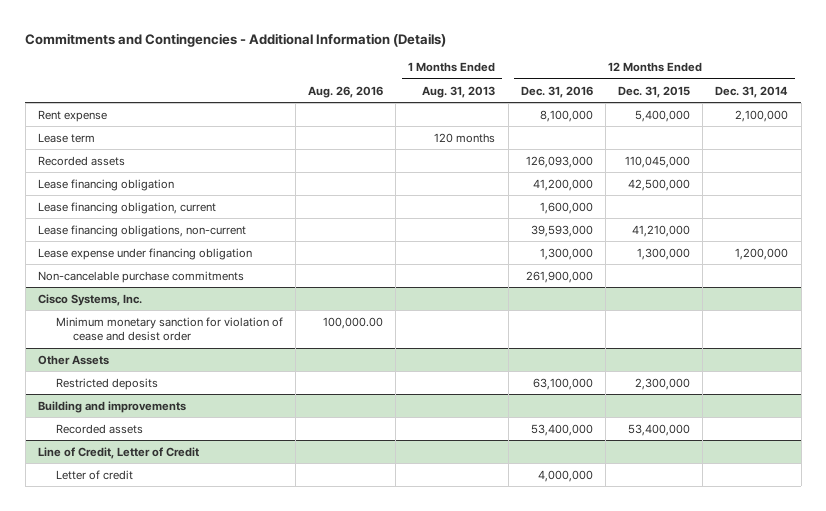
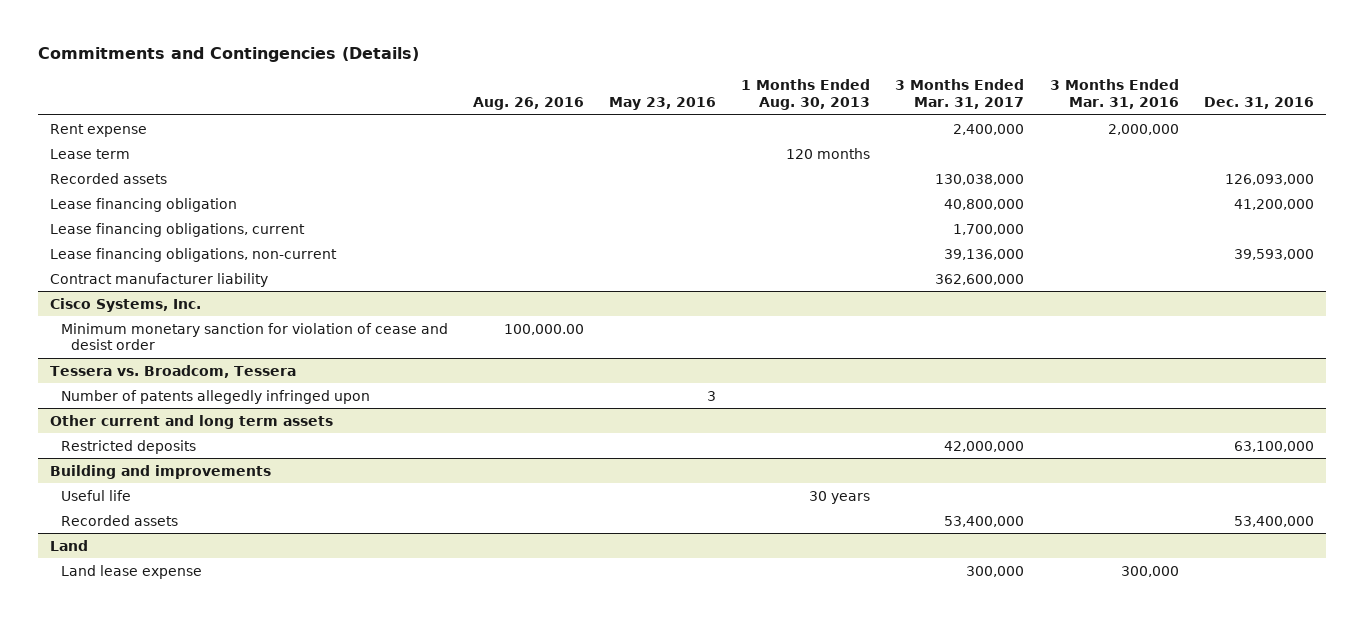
- Commitments and Contingencies - Additional Information (Details)
+ Commitments and Contingencies (Details)
- | Aug. 26, 2016 | 1 Months Ended Aug. 31, 2013 | 12 Months Ended Dec. 31, 2016 | 12 Months Ended Dec. 31, 2015 | 12 Months Ended Dec. 31, 2014
+ | Aug. 26, 2016 | May 23, 2016 | 1 Months Ended Aug. 30, 2013 | 3 Months Ended Mar. 31, 2017 | 3 Months Ended Mar. 31, 2016 | Dec. 31, 2016
- Lease financing obligation, current | | | 1,600,000 | |
+ Lease financing obligations, current | | | | 1,700,000 | |
- Lease expense under financing obligation | | | 1,300,000 | 1,300,000 | 1,200,000
- Non-cancelable purchase commitments | | | 261,900,000 | |
+ Contract manufacturer liability | | | | 362,600,000 | |
- Other Assets
- Restricted deposits | | | 63,100,000 | 2,300,000 |
+ Tessera vs. Broadcom, Tessera
+ Number of patents allegedly infringed upon | | 3 | | | |
+ Other current and long term assets
+ Restricted deposits | | | | 42,000,000 | | 63,100,000
@ Building and improvements
+ Useful life | | | 30 years | | |
- Line of Credit, Letter of Credit
- Letter of credit | | | 4,000,000 | |
+ Land
+ Land lease expense | | | | 300,000 | 300,000 |

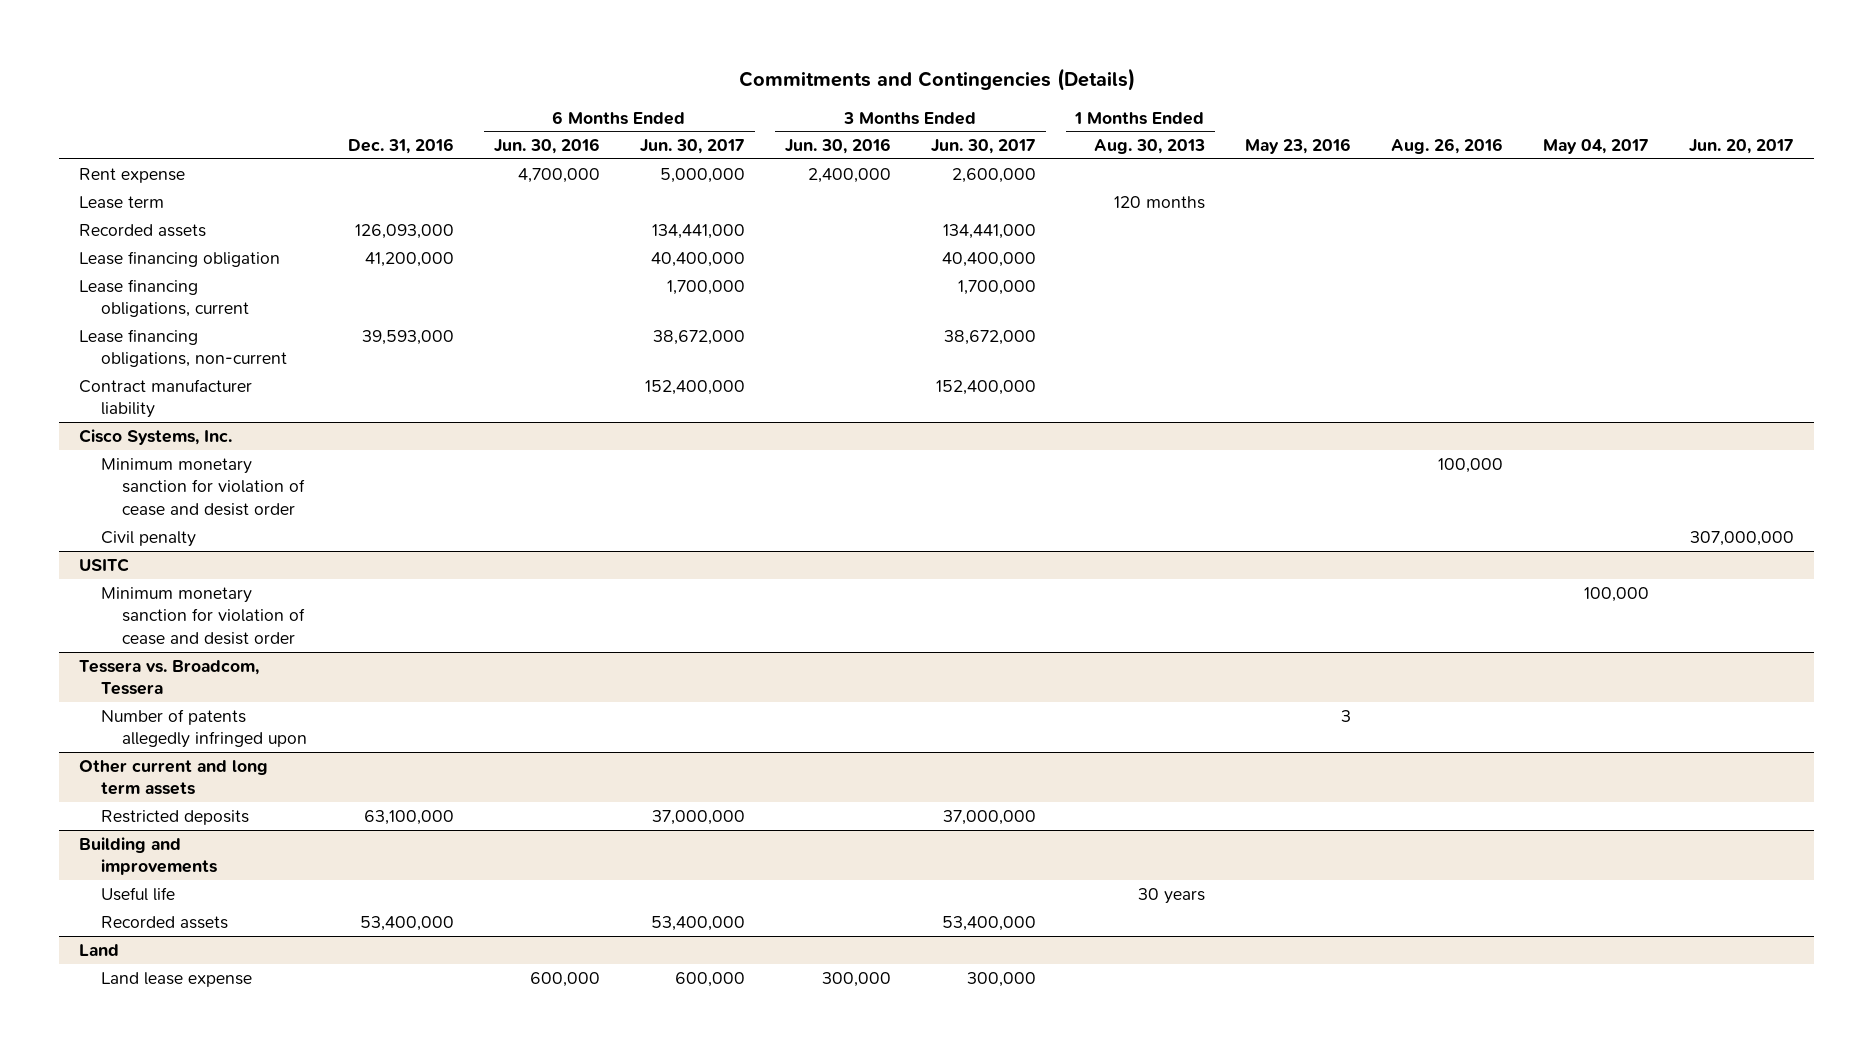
- | Aug. 26, 2016 | May 23, 2016 | 1 Months Ended Aug. 30, 2013 | 3 Months Ended Mar. 31, 2017 | 3 Months Ended Mar. 31, 2016 | Dec. 31, 2016
+ | Dec. 31, 2016 | 6 Months Ended Jun. 30, 2016 | 6 Months Ended Jun. 30, 2017 | 3 Months Ended Jun. 30, 2016 | 3 Months Ended Jun. 30, 2017 | 1 Months Ended Aug. 30, 2013 | May 23, 2016 | Aug. 26, 2016 | May 04, 2017 | Jun. 20, 2017
@ Cisco Systems, Inc.
- Minimum monetary sanction for violation of cease and desist order | 100,000.00 | | | | |
+ Minimum monetary sanction for violation of cease and desist order | | | | | | | | 100,000 | |
+ Civil penalty | | | | | | | | | | 307,000,000
+ USITC
+ Minimum monetary sanction for violation of cease and desist order | | | | | | | | | 100,000 |

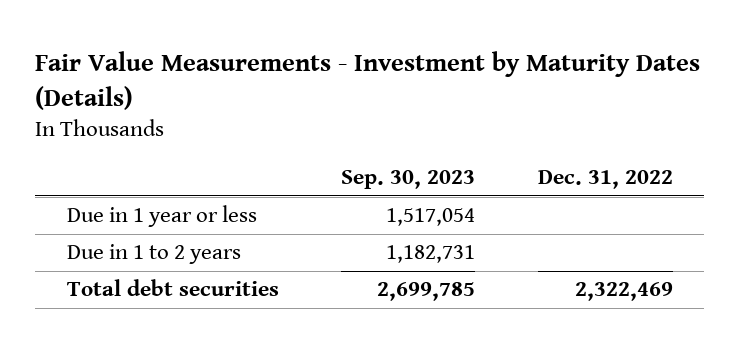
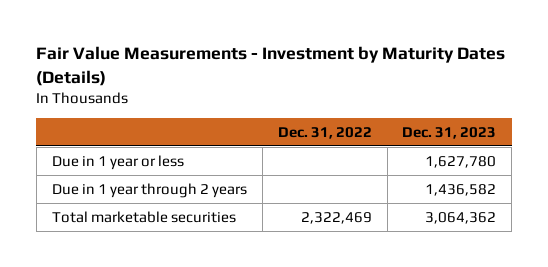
- | Sep. 30, 2023 | Dec. 31, 2022
+ | Dec. 31, 2022 | Dec. 31, 2023
- Due in 1 to 2 years | 1,182,731 |
- Total debt securities | 2,699,785 | 2,322,469
+ Due in 1 year through 2 years | | 1,436,582
+ Total marketable securities | 2,322,469 | 3,064,362

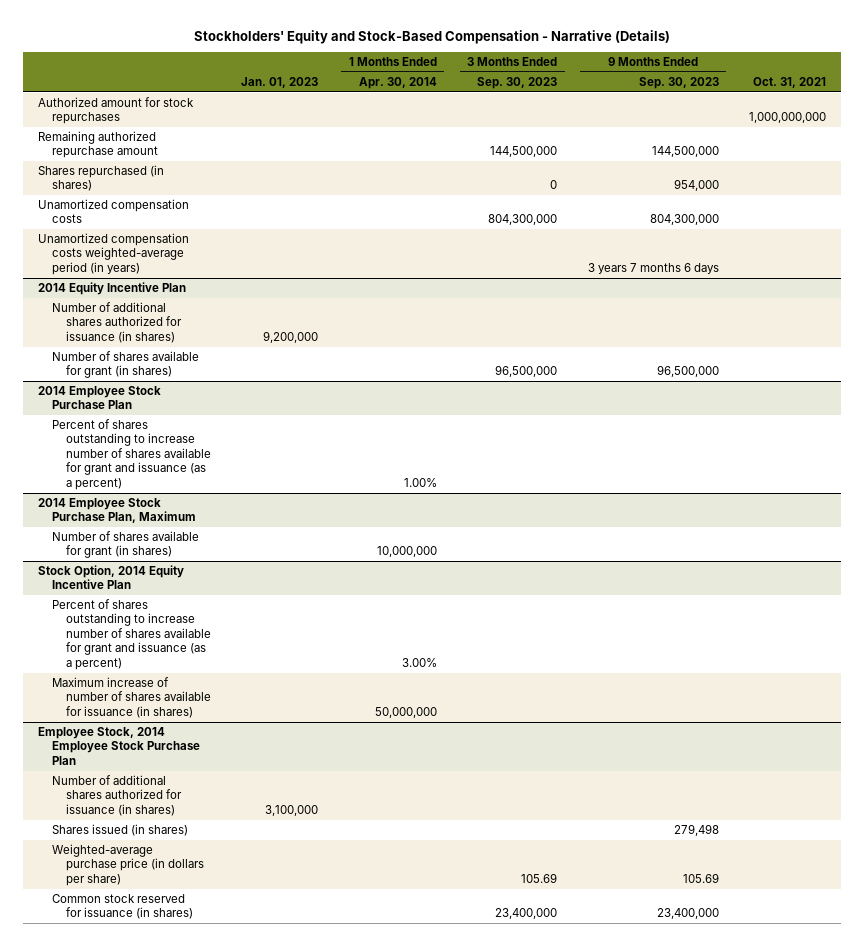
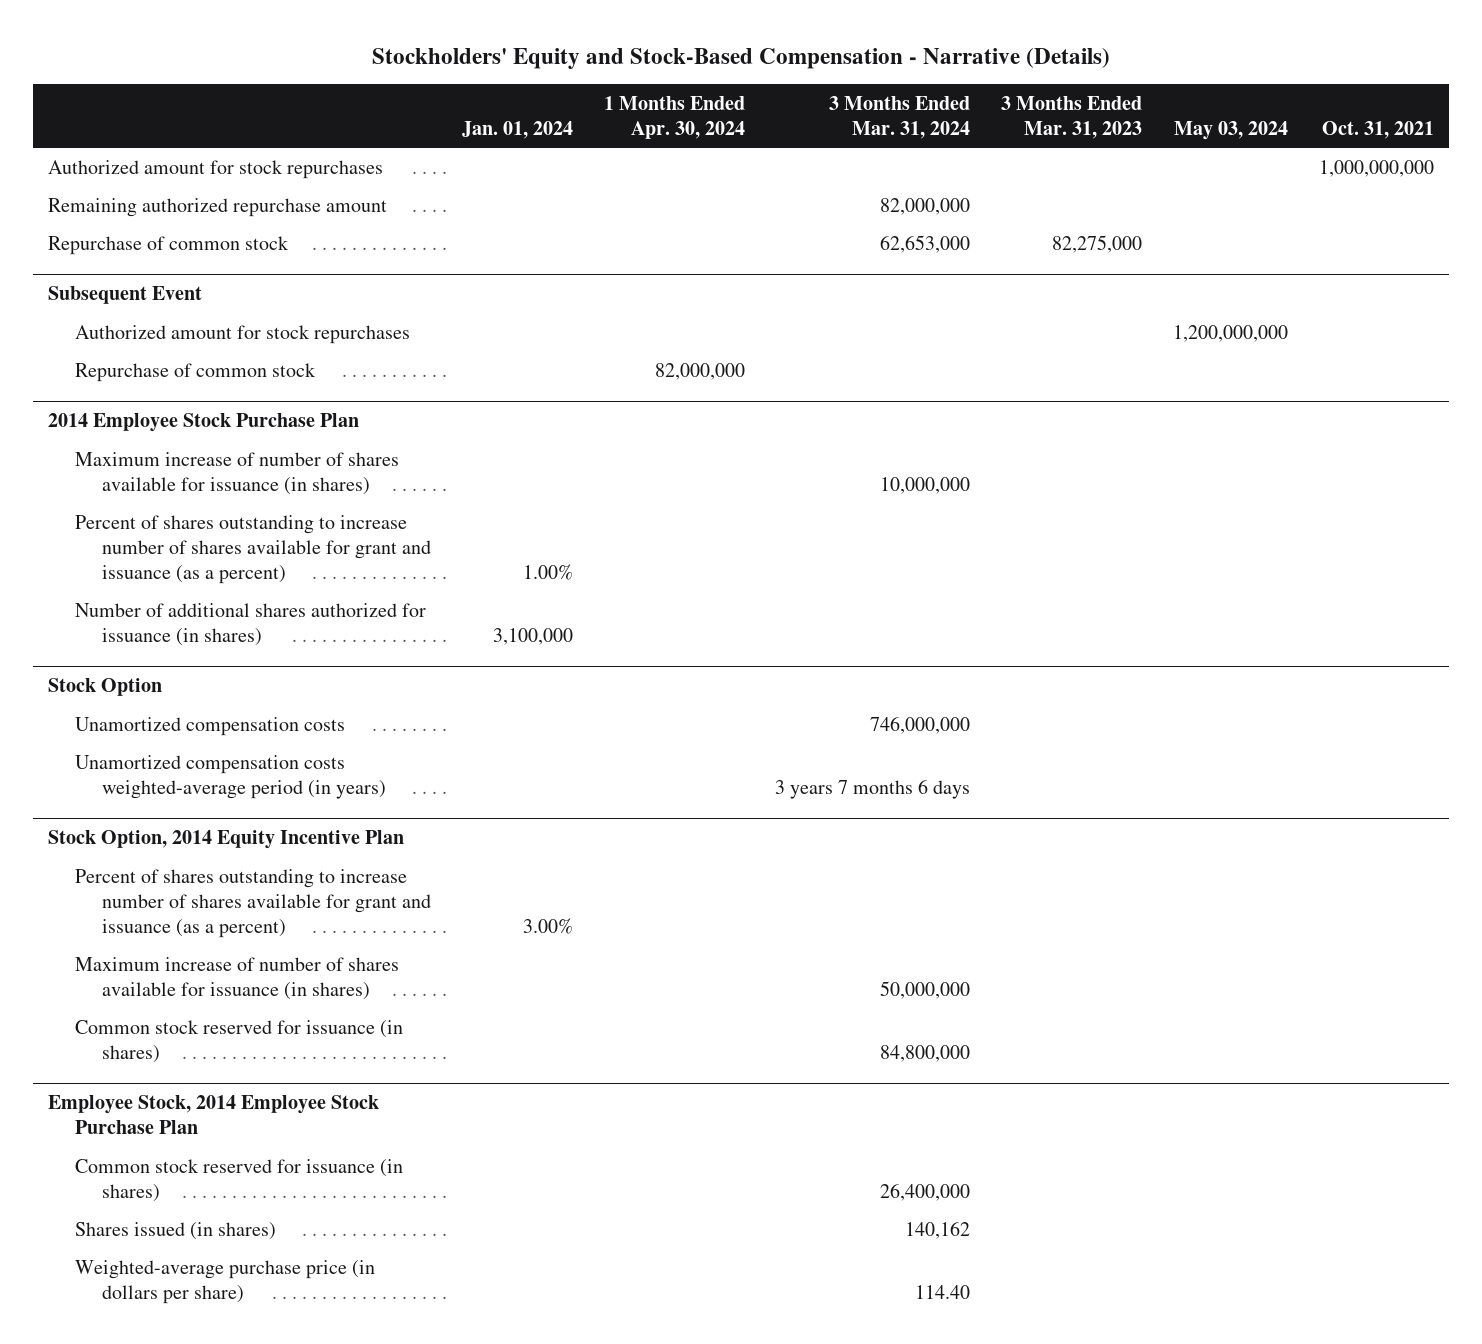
- | Jan. 01, 2023 | 1 Months Ended Apr. 30, 2014 | 3 Months Ended Sep. 30, 2023 | 9 Months Ended Sep. 30, 2023 | Oct. 31, 2021
+ | Jan. 01, 2024 | 1 Months Ended Apr. 30, 2024 | 3 Months Ended Mar. 31, 2024 | 3 Months Ended Mar. 31, 2023 | May 03, 2024 | Oct. 31, 2021
- Shares repurchased (in shares) | | | 0 | 954,000 |
- Unamortized compensation costs | | | 804,300,000 | 804,300,000 |
- Unamortized compensation costs weighted-average period (in years) | | | | 3 years 7 months 6 days |
- 2014 Equity Incentive Plan
- Number of additional shares authorized for issuance (in shares) | 9,200,000 | | | |
- Number of shares available for grant (in shares) | | | 96,500,000 | 96,500,000 |
+ Repurchase of common stock | | | 62,653,000 | 82,275,000 | |
+ Subsequent Event
+ Authorized amount for stock repurchases | | | | | 1,200,000,000 |
+ Repurchase of common stock | | 82,000,000 | | | |
@ 2014 Employee Stock Purchase Plan
+ Maximum increase of number of shares available for issuance (in shares) | | | 10,000,000 | | |
- 2014 Employee Stock Purchase Plan, Maximum
- Number of shares available for grant (in shares) | | 10,000,000 | | |
@ 2014 Employee Stock Purchase Plan
+ Number of additional shares authorized for issuance (in shares) | 3,100,000 | | | | |
+ Stock Option
+ Unamortized compensation costs | | | 746,000,000 | | |
+ Unamortized compensation costs weighted-average period (in years) | | | 3 years 7 months 6 days | | |
@ Stock Option, 2014 Equity Incentive Plan
+ Common stock reserved for issuance (in shares) | | | 84,800,000 | | |
@ Employee Stock, 2014 Employee Stock Purchase Plan
- Number of additional shares authorized for issuance (in shares) | 3,100,000 | | | |
moved up: Common stock reserved for issuance (in shares) | | | 26,400,000 | | |

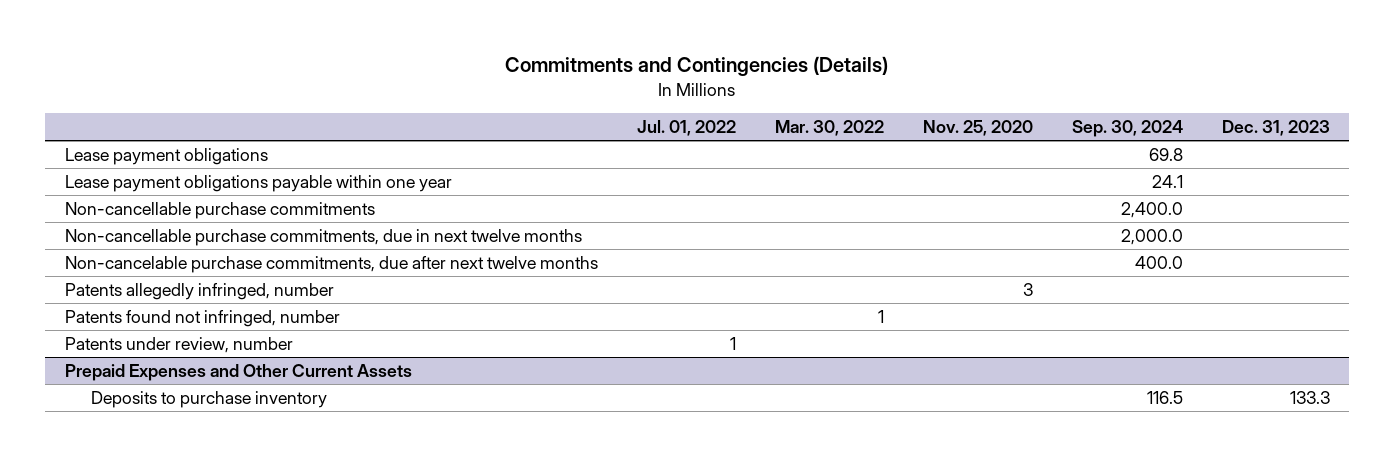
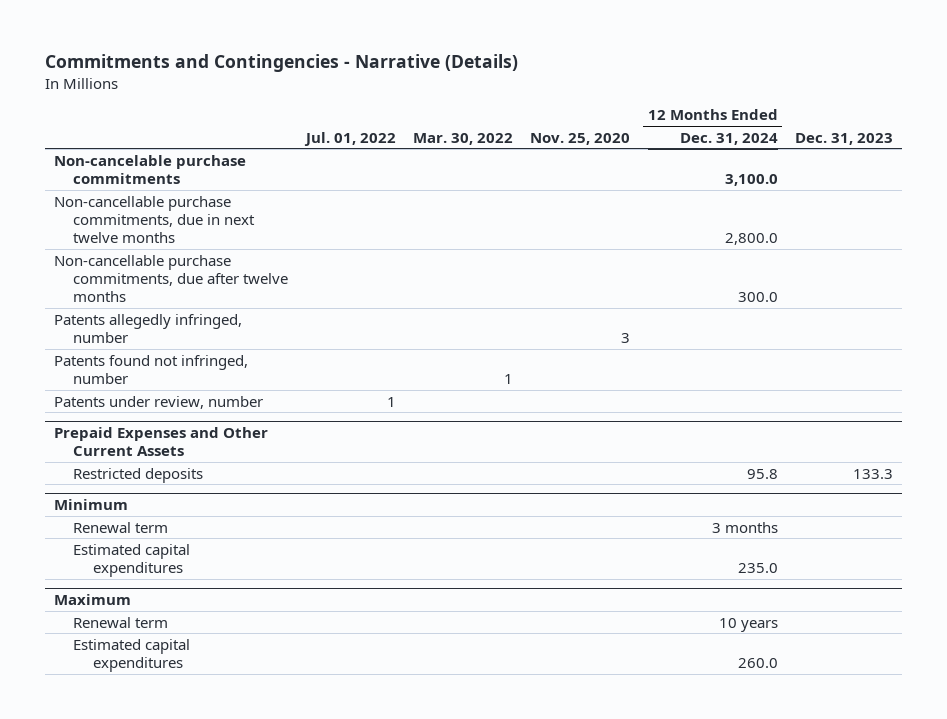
- Commitments and Contingencies (Details)
+ Commitments and Contingencies - Narrative (Details)
- | Jul. 01, 2022 | Mar. 30, 2022 | Nov. 25, 2020 | Sep. 30, 2024 | Dec. 31, 2023
+ | Jul. 01, 2022 | Mar. 30, 2022 | Nov. 25, 2020 | 12 Months Ended Dec. 31, 2024 | Dec. 31, 2023
- Lease payment obligations | | | | 69.8 |
- Lease payment obligations payable within one year | | | | 24.1 |
- Non-cancellable purchase commitments | | | | 2,400.0 |
+ Non-cancelable purchase commitments | | | | 3,100.0 |
- Non-cancelable purchase commitments, due after next twelve months | | | | 400.0 |
+ Non-cancellable purchase commitments, due after twelve months | | | | 300.0 |
@ Prepaid Expenses and Other Current Assets
- Deposits to purchase inventory | | | | 116.5 | 133.3
+ Restricted deposits | | | | 95.8 | 133.3
+ Minimum
+ Renewal term | | | | 3 months |
+ Estimated capital expenditures | | | | 235.0 |
+ Maximum
+ Renewal term | | | | 10 years |
+ Estimated capital expenditures | | | | 260.0 |

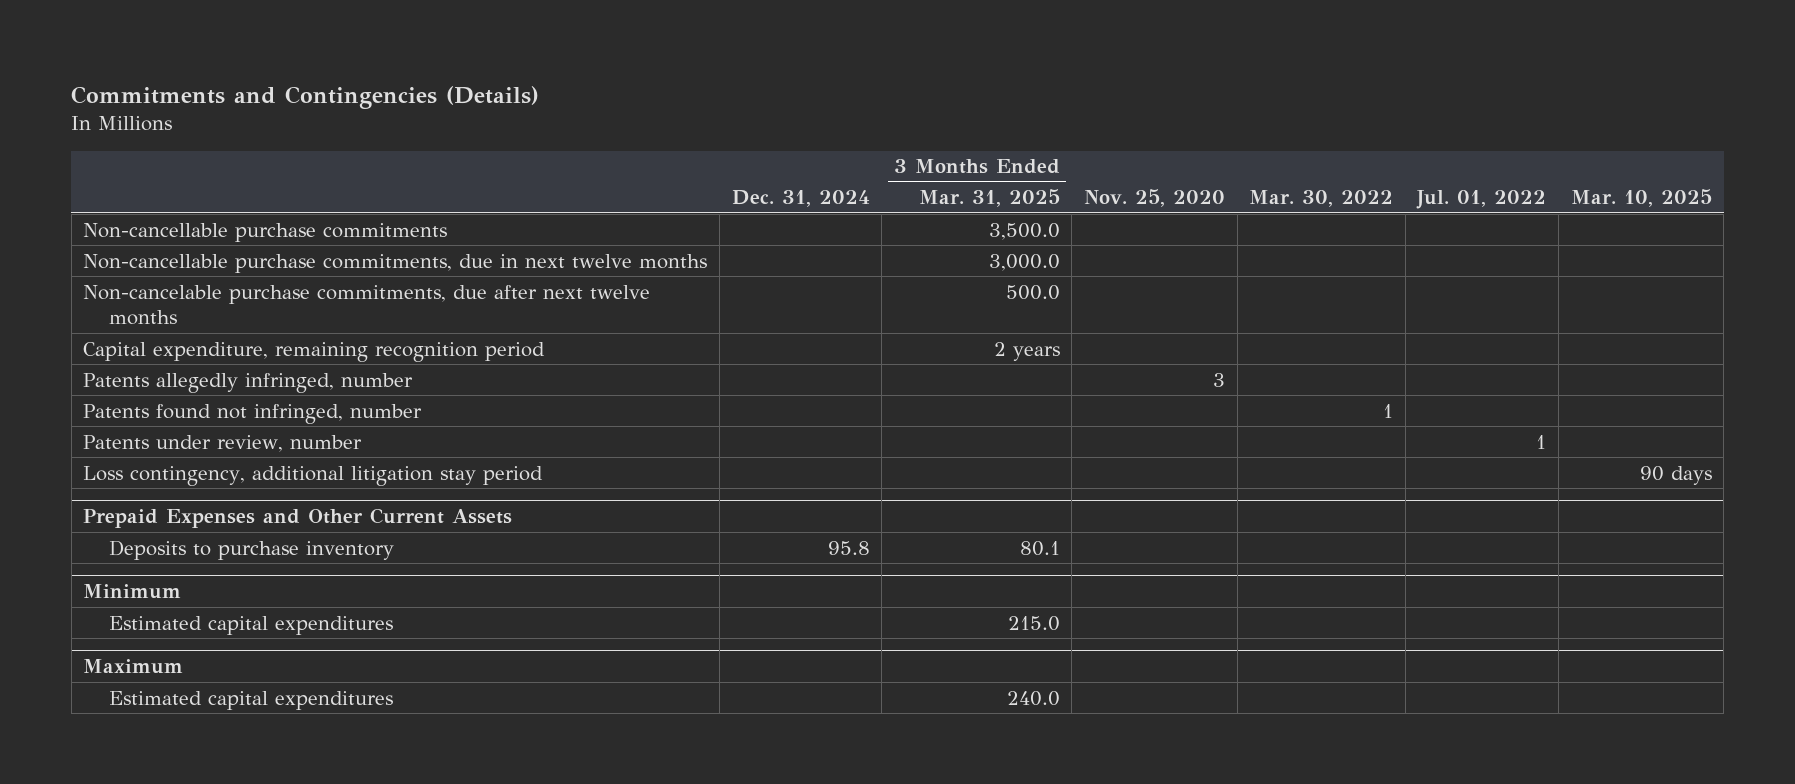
- Commitments and Contingencies - Narrative (Details)
+ Commitments and Contingencies (Details)
- | Jul. 01, 2022 | Mar. 30, 2022 | Nov. 25, 2020 | 12 Months Ended Dec. 31, 2024 | Dec. 31, 2023
+ | Dec. 31, 2024 | 3 Months Ended Mar. 31, 2025 | Nov. 25, 2020 | Mar. 30, 2022 | Jul. 01, 2022 | Mar. 10, 2025
- Non-cancelable purchase commitments | | | | 3,100.0 |
+ Non-cancellable purchase commitments | | 3,500.0 | | | |
- Non-cancellable purchase commitments, due after twelve months | | | | 300.0 |
+ Non-cancelable purchase commitments, due after next twelve months | | 500.0 | | | |
+ Capital expenditure, remaining recognition period | | 2 years | | | |
+ Loss contingency, additional litigation stay period | | | | | | 90 days
@ Prepaid Expenses and Other Current Assets
- Restricted deposits | | | | 95.8 | 133.3
+ Deposits to purchase inventory | 95.8 | 80.1 | | | |
@ Minimum
- Renewal term | | | | 3 months |
@ Maximum
- Renewal term | | | | 10 years |

